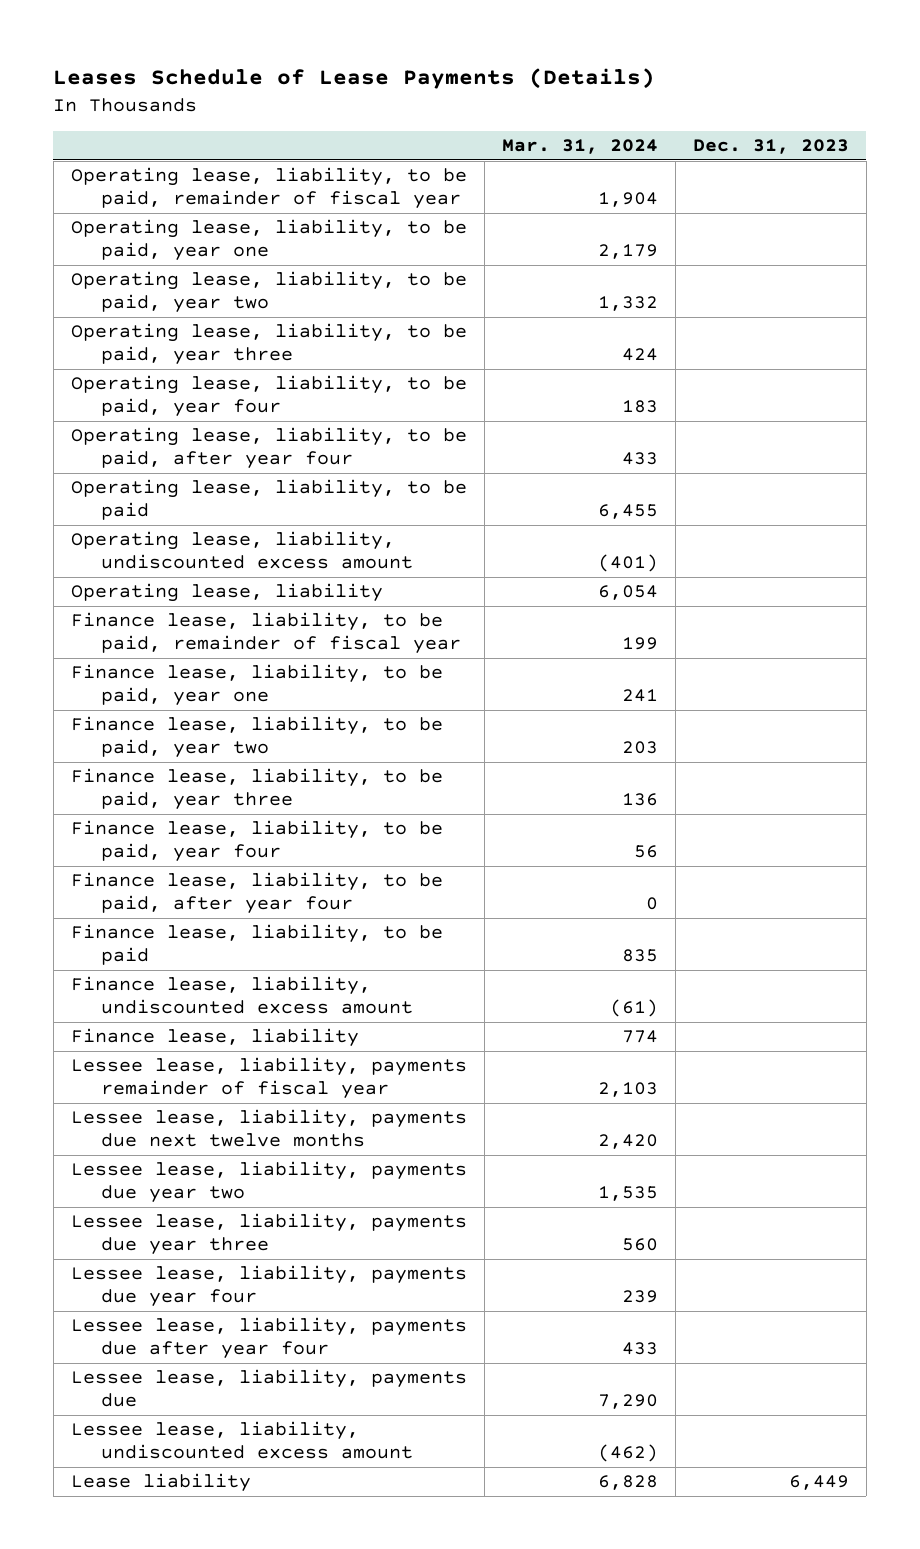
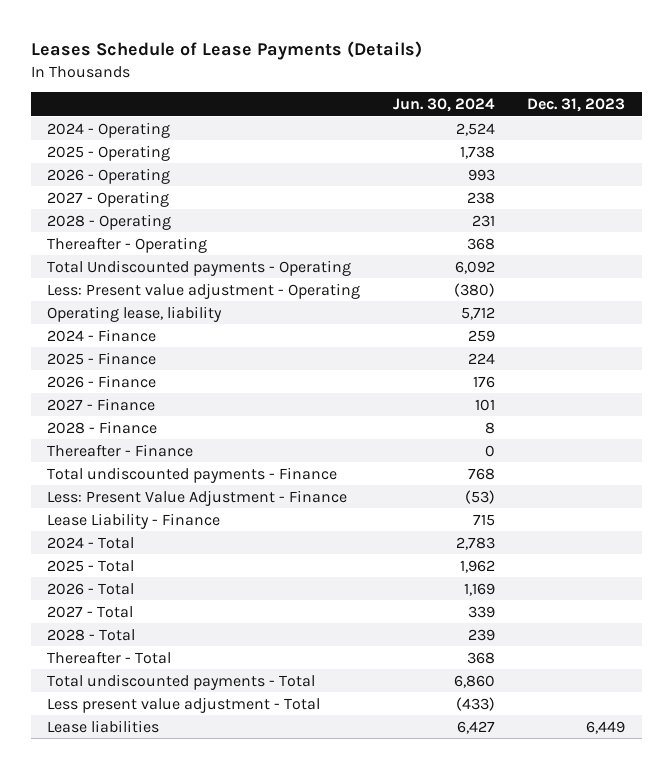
- | Mar. 31, 2024 | Dec. 31, 2023
+ | Jun. 30, 2024 | Dec. 31, 2023
- Operating lease, liability, to be paid, remainder of fiscal year | 1,904 |
- Operating lease, liability, to be paid, year one | 2,179 |
- Operating lease, liability, to be paid, year two | 1,332 |
- Operating lease, liability, to be paid, year three | 424 |
- Operating lease, liability, to be paid, year four | 183 |
- Operating lease, liability, to be paid, after year four | 433 |
- Operating lease, liability, to be paid | 6,455 |
- Operating lease, liability, undiscounted excess amount | (401) |
+ 2024 - Operating | 2,524 |
+ 2025 - Operating | 1,738 |
+ 2026 - Operating | 993 |
+ 2027 - Operating | 238 |
+ 2028 - Operating | 231 |
+ Thereafter - Operating | 368 |
+ Total Undiscounted payments - Operating | 6,092 |
+ Less: Present value adjustment - Operating | (380) |
- Finance lease, liability, to be paid, remainder of fiscal year | 199 |
- Finance lease, liability, to be paid, year one | 241 |
- Finance lease, liability, to be paid, year two | 203 |
- Finance lease, liability, to be paid, year three | 136 |
- Finance lease, liability, to be paid, year four | 56 |
- Finance lease, liability, to be paid, after year four | 0 |
- Finance lease, liability, to be paid | 835 |
- Finance lease, liability, undiscounted excess amount | (61) |
- Finance lease, liability | 774 |
- Lessee lease, liability, payments remainder of fiscal year | 2,103 |
- Lessee lease, liability, payments due next twelve months | 2,420 |
- Lessee lease, liability, payments due year two | 1,535 |
- Lessee lease, liability, payments due year three | 560 |
- Lessee lease, liability, payments due year four | 239 |
- Lessee lease, liability, payments due after year four | 433 |
- Lessee lease, liability, payments due | 7,290 |
- Lessee lease, liability, undiscounted excess amount | (462) |
- Lease liability | 6,828 | 6,449
+ 2024 - Finance | 259 |
+ 2025 - Finance | 224 |
+ 2026 - Finance | 176 |
+ 2027 - Finance | 101 |
+ 2028 - Finance | 8 |
+ Thereafter - Finance | 0 |
+ Total undiscounted payments - Finance | 768 |
+ Less: Present Value Adjustment - Finance | (53) |
+ Lease Liability - Finance | 715 |
+ 2024 - Total | 2,783 |
+ 2025 - Total | 1,962 |
+ 2026 - Total | 1,169 |
+ 2027 - Total | 339 |
+ 2028 - Total | 239 |
+ Thereafter - Total | 368 |
+ Total undiscounted payments - Total | 6,860 |
+ Less present value adjustment - Total | (433) |
+ Lease liabilities | 6,427 | 6,449

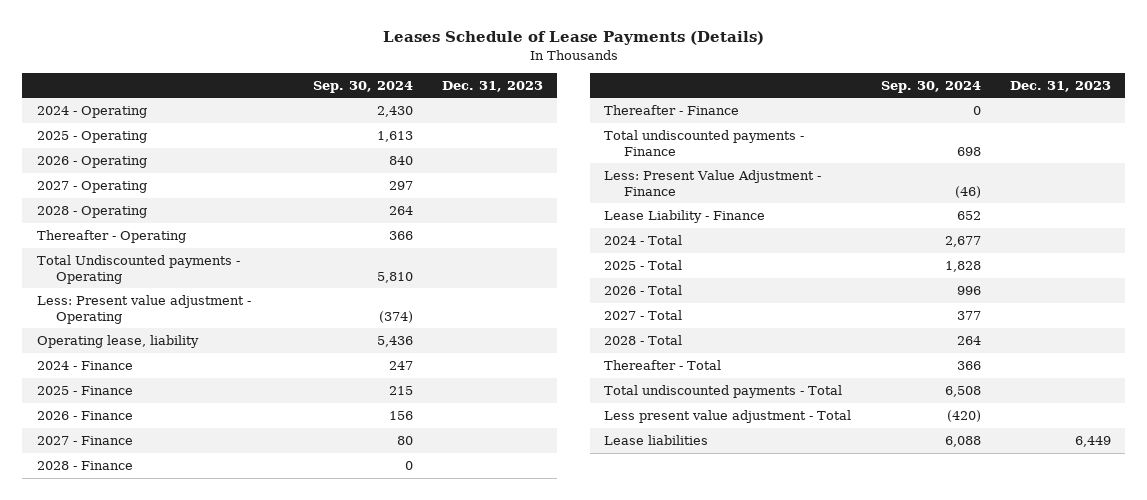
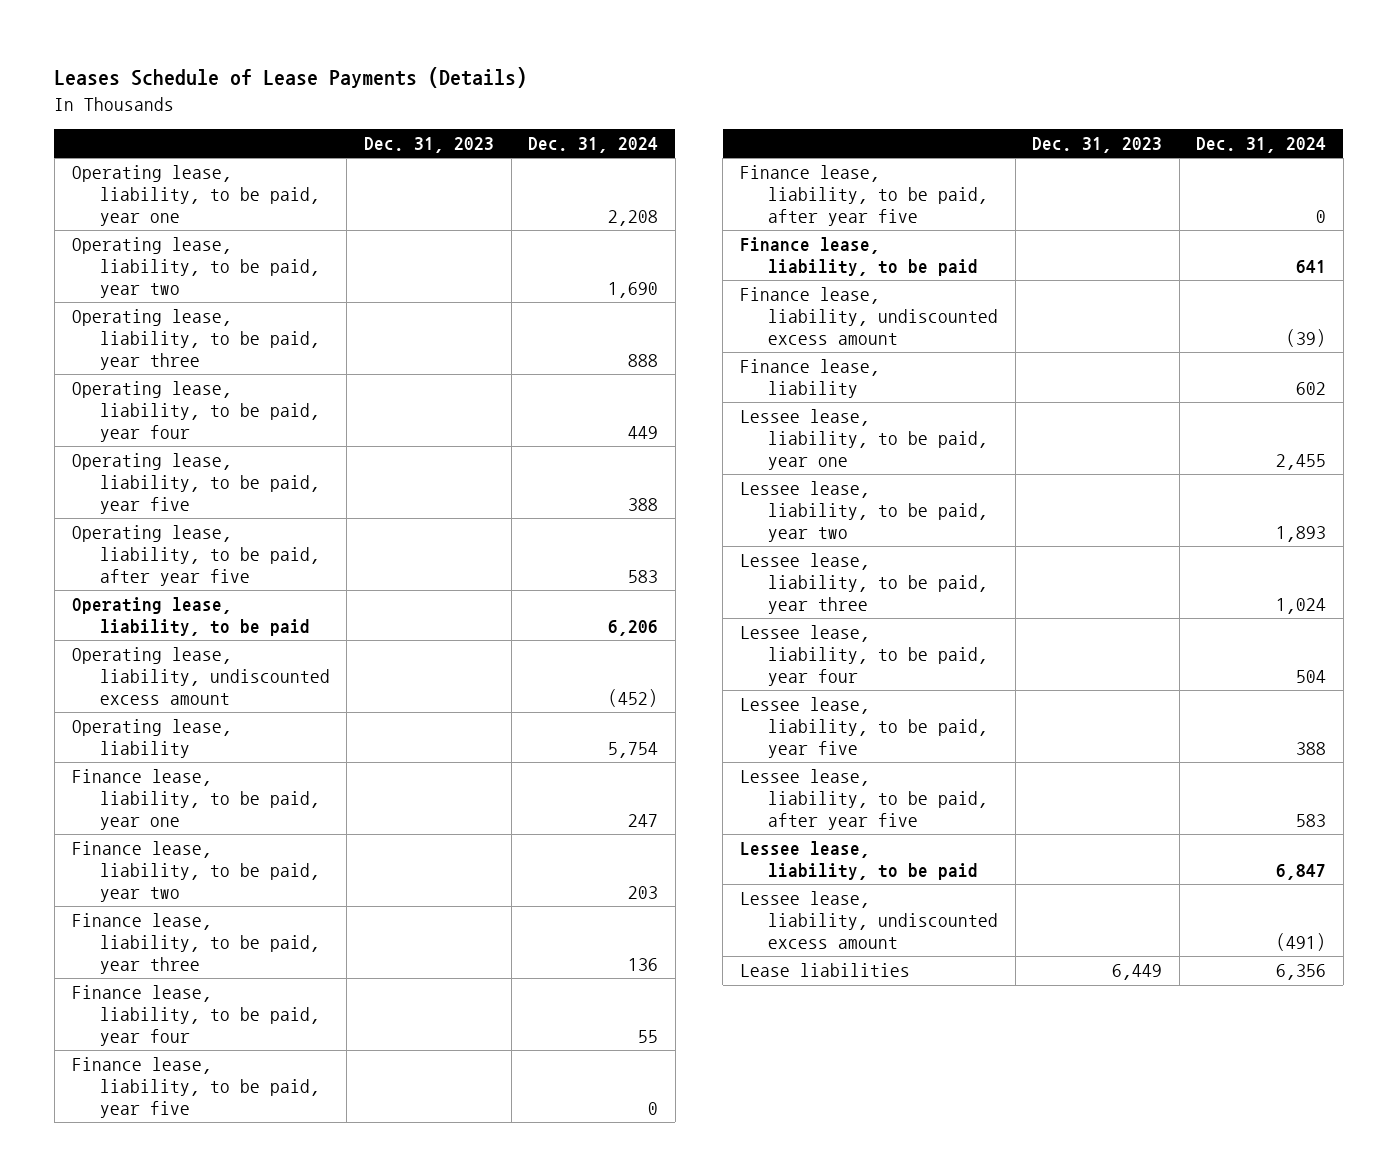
- | Sep. 30, 2024 | Dec. 31, 2023
+ | Dec. 31, 2023 | Dec. 31, 2024
- 2024 - Operating | 2,430 |
- 2025 - Operating | 1,613 |
- 2026 - Operating | 840 |
- 2027 - Operating | 297 |
- 2028 - Operating | 264 |
- Thereafter - Operating | 366 |
- Total Undiscounted payments - Operating | 5,810 |
- Less: Present value adjustment - Operating | (374) |
+ Operating lease, liability, to be paid, year one | | 2,208
+ Operating lease, liability, to be paid, year two | | 1,690
+ Operating lease, liability, to be paid, year three | | 888
+ Operating lease, liability, to be paid, year four | | 449
+ Operating lease, liability, to be paid, year five | | 388
+ Operating lease, liability, to be paid, after year five | | 583
+ Operating lease, liability, to be paid | | 6,206
+ Operating lease, liability, undiscounted excess amount | | (452)
- 2024 - Finance | 247 |
- 2025 - Finance | 215 |
- 2026 - Finance | 156 |
- 2027 - Finance | 80 |
- 2028 - Finance | 0 |
- Thereafter - Finance | 0 |
- Total undiscounted payments - Finance | 698 |
- Less: Present Value Adjustment - Finance | (46) |
- Lease Liability - Finance | 652 |
- 2024 - Total | 2,677 |
- 2025 - Total | 1,828 |
- 2026 - Total | 996 |
- 2027 - Total | 377 |
- 2028 - Total | 264 |
- Thereafter - Total | 366 |
- Total undiscounted payments - Total | 6,508 |
- Less present value adjustment - Total | (420) |
+ Finance lease, liability, to be paid, year one | | 247
+ Finance lease, liability, to be paid, year two | | 203
+ Finance lease, liability, to be paid, year three | | 136
+ Finance lease, liability, to be paid, year four | | 55
+ Finance lease, liability, to be paid, year five | | 0
+ Finance lease, liability, to be paid, after year five | | 0
+ Finance lease, liability, to be paid | | 641
+ Finance lease, liability, undiscounted excess amount | | (39)
+ Finance lease, liability | | 602
+ Lessee lease, liability, to be paid, year one | | 2,455
+ Lessee lease, liability, to be paid, year two | | 1,893
+ Lessee lease, liability, to be paid, year three | | 1,024
+ Lessee lease, liability, to be paid, year four | | 504
+ Lessee lease, liability, to be paid, year five | | 388
+ Lessee lease, liability, to be paid, after year five | | 583
+ Lessee lease, liability, to be paid | | 6,847
+ Lessee lease, liability, undiscounted excess amount | | (491)

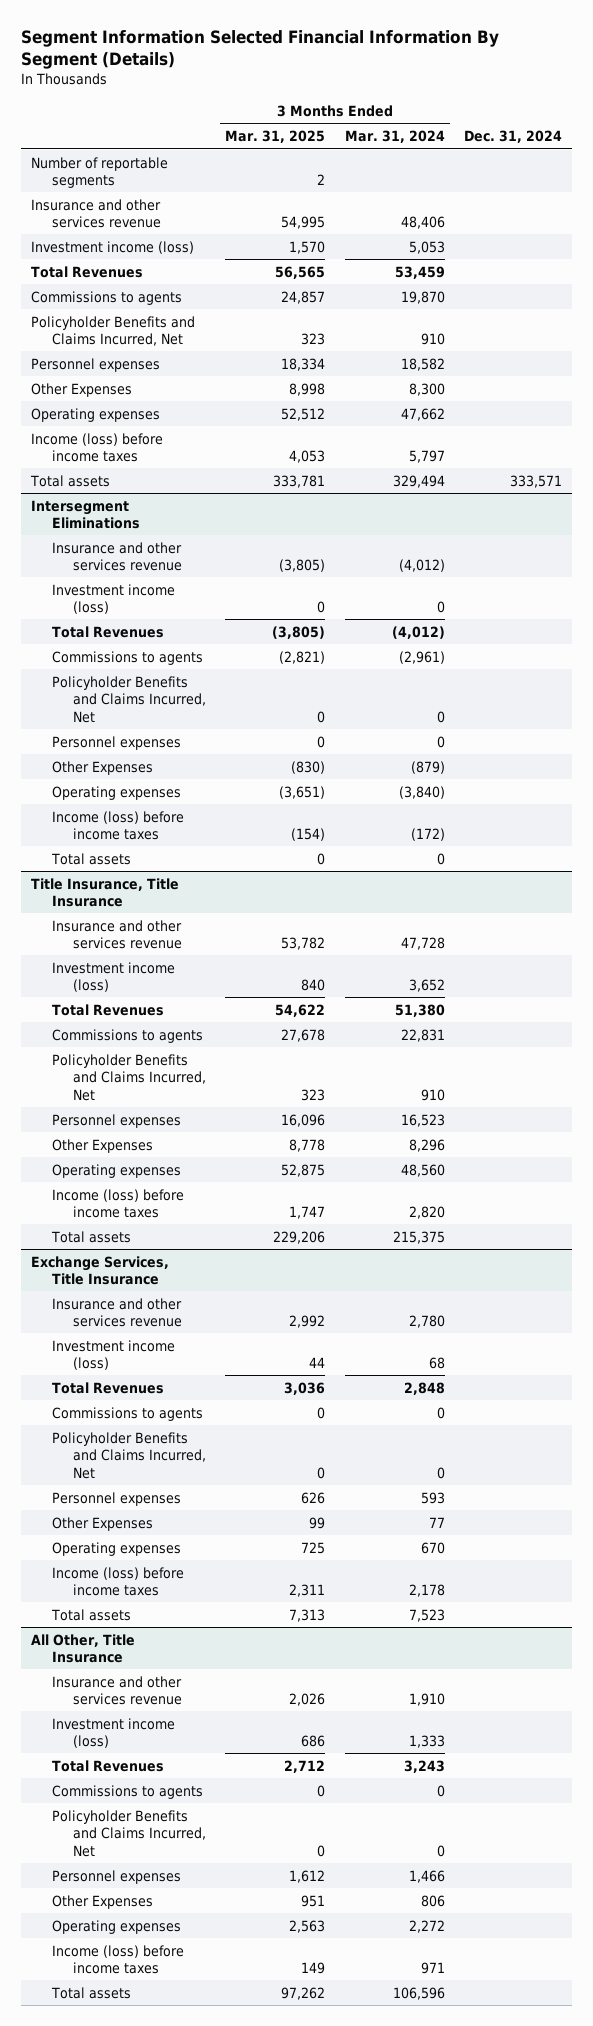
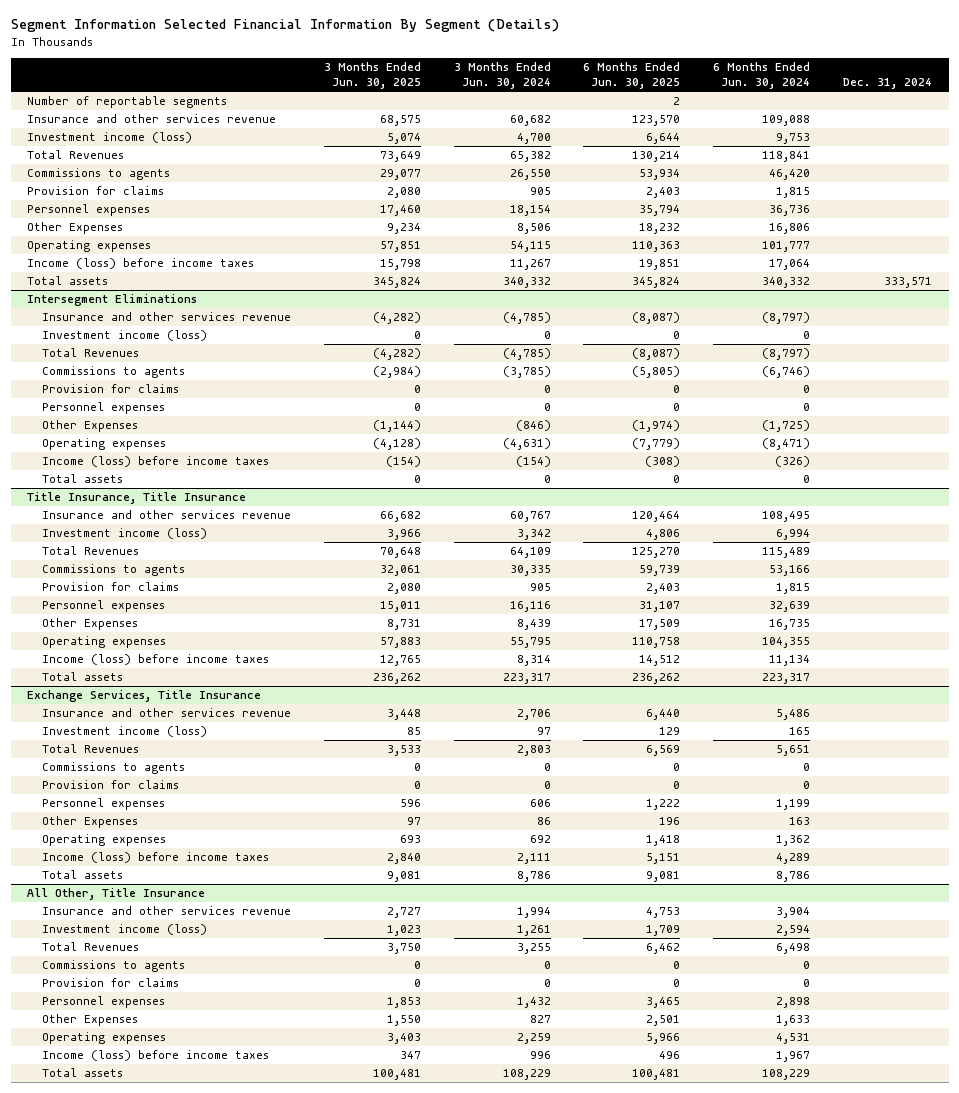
- | 3 Months Ended Mar. 31, 2025 | 3 Months Ended Mar. 31, 2024 | Dec. 31, 2024
+ | 3 Months Ended Jun. 30, 2025 | 3 Months Ended Jun. 30, 2024 | 6 Months Ended Jun. 30, 2025 | 6 Months Ended Jun. 30, 2024 | Dec. 31, 2024
- Policyholder Benefits and Claims Incurred, Net | 323 | 910 |
+ Provision for claims | 2,080 | 905 | 2,403 | 1,815 |
@ Intersegment Eliminations
- Policyholder Benefits and Claims Incurred, Net | 0 | 0 |
+ Provision for claims | 0 | 0 | 0 | 0 |
@ Title Insurance, Title Insurance
- Policyholder Benefits and Claims Incurred, Net | 323 | 910 |
+ Provision for claims | 2,080 | 905 | 2,403 | 1,815 |
@ Exchange Services, Title Insurance
- Policyholder Benefits and Claims Incurred, Net | 0 | 0 |
+ Provision for claims | 0 | 0 | 0 | 0 |
@ All Other, Title Insurance
- Policyholder Benefits and Claims Incurred, Net | 0 | 0 |
+ Provision for claims | 0 | 0 | 0 | 0 |

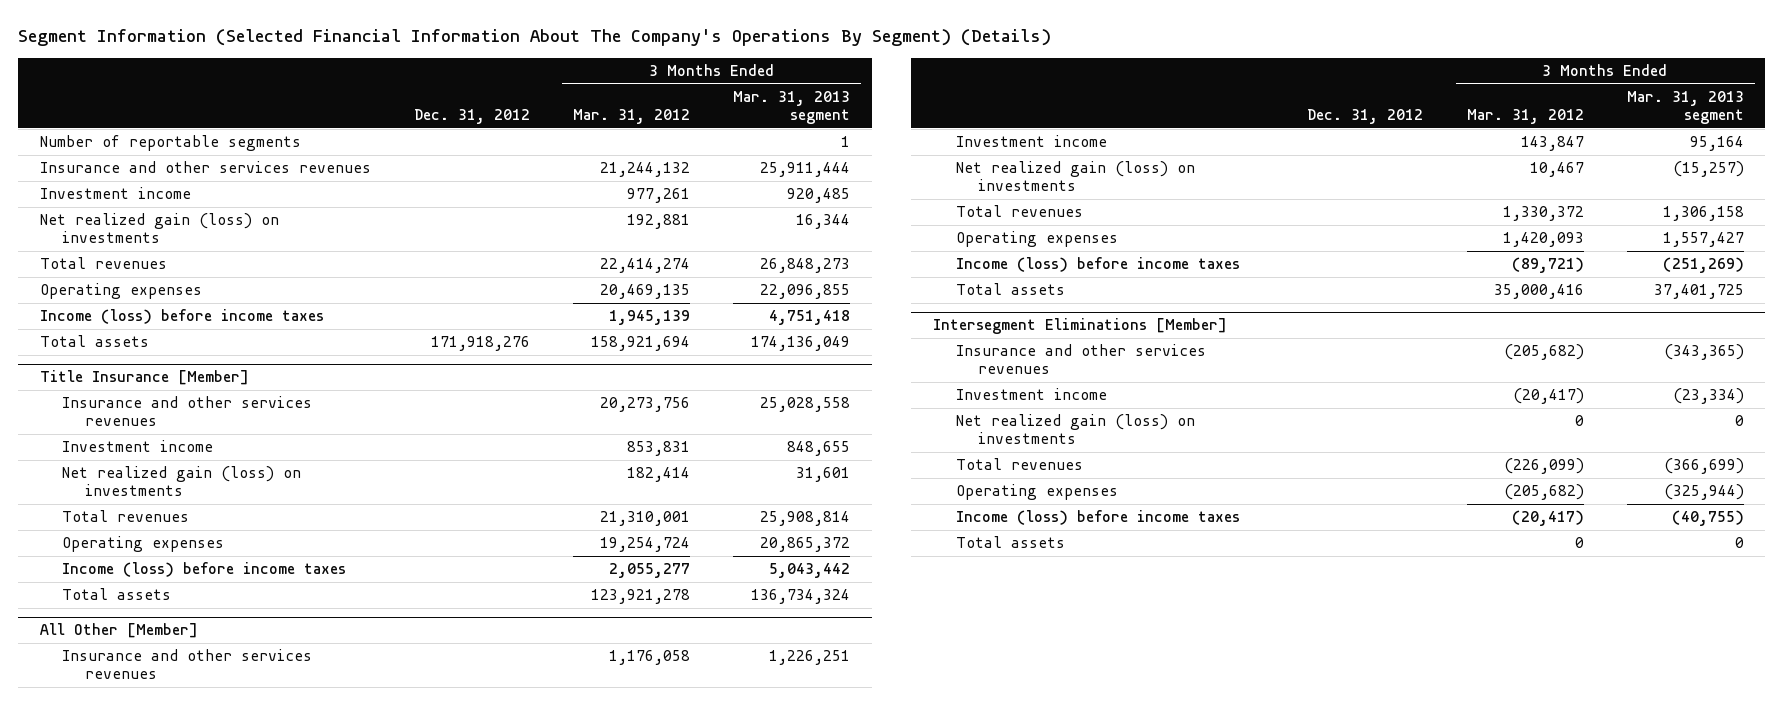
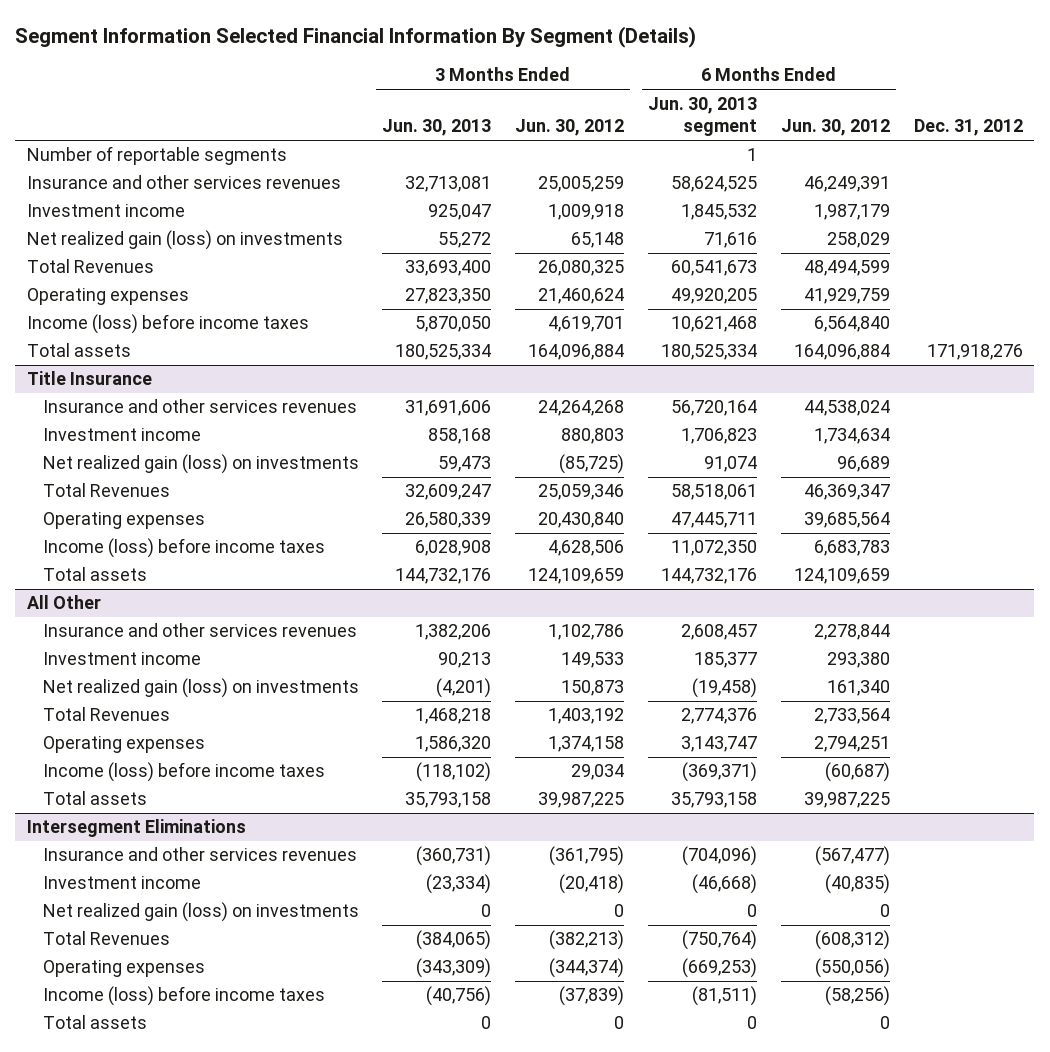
- Segment Information (Selected Financial Information About The Company's Operations By Segment) (Details)
+ Segment Information Selected Financial Information By Segment (Details)
- | Dec. 31, 2012 | 3 Months Ended Mar. 31, 2012 | 3 Months Ended Mar. 31, 2013 segment
+ | 3 Months Ended Jun. 30, 2013 | 3 Months Ended Jun. 30, 2012 | 6 Months Ended Jun. 30, 2013 segment | 6 Months Ended Jun. 30, 2012 | Dec. 31, 2012
- Total revenues | | 22,414,274 | 26,848,273
+ Total Revenues | 33,693,400 | 26,080,325 | 60,541,673 | 48,494,599 |
- Title Insurance [Member]
+ Title Insurance
- Total revenues | | 21,310,001 | 25,908,814
+ Total Revenues | 32,609,247 | 25,059,346 | 58,518,061 | 46,369,347 |
- All Other [Member]
+ All Other
- Total revenues | | 1,330,372 | 1,306,158
+ Total Revenues | 1,468,218 | 1,403,192 | 2,774,376 | 2,733,564 |
- Intersegment Eliminations [Member]
+ Intersegment Eliminations
- Total revenues | | (226,099) | (366,699)
+ Total Revenues | (384,065) | (382,213) | (750,764) | (608,312) |

